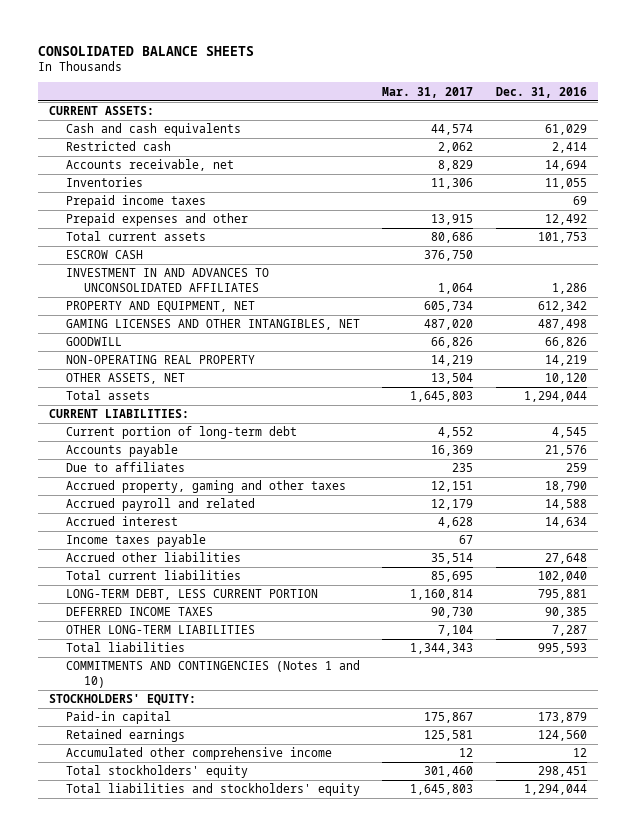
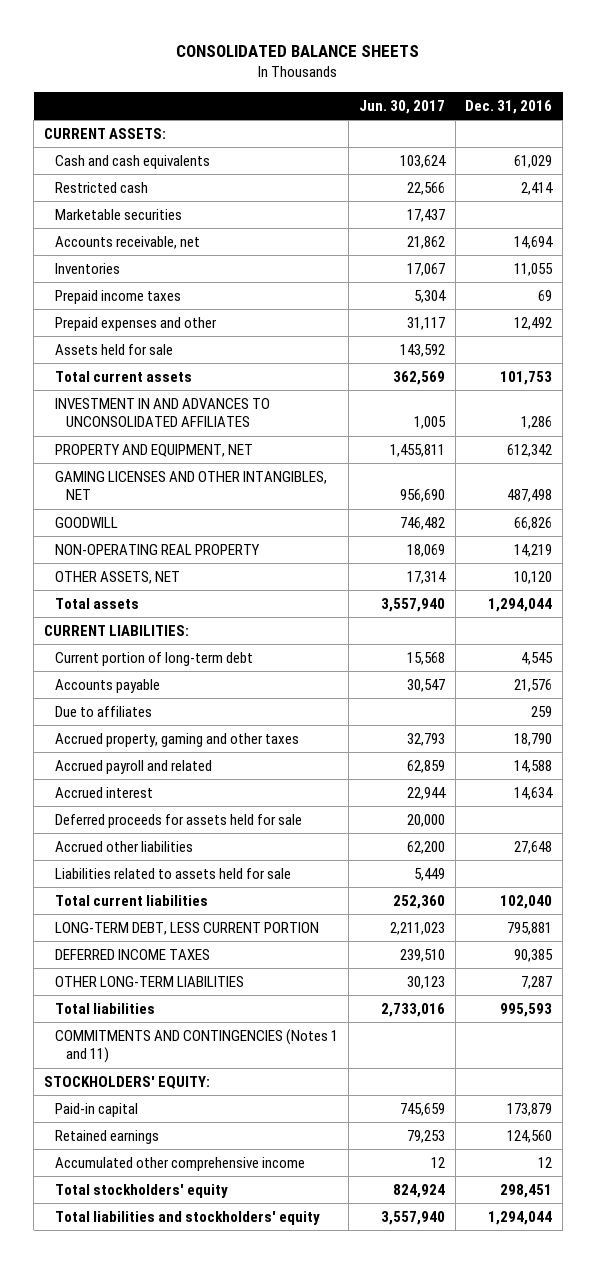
- | Mar. 31, 2017 | Dec. 31, 2016
+ | Jun. 30, 2017 | Dec. 31, 2016
+ Marketable securities | 17,437 |
+ Assets held for sale | 143,592 |
- ESCROW CASH | 376,750 |
- Income taxes payable | 67 |
+ Deferred proceeds for assets held for sale | 20,000 |
+ Liabilities related to assets held for sale | 5,449 |
- COMMITMENTS AND CONTINGENCIES (Notes 1 and 10)
+ COMMITMENTS AND CONTINGENCIES (Notes 1 and 11)

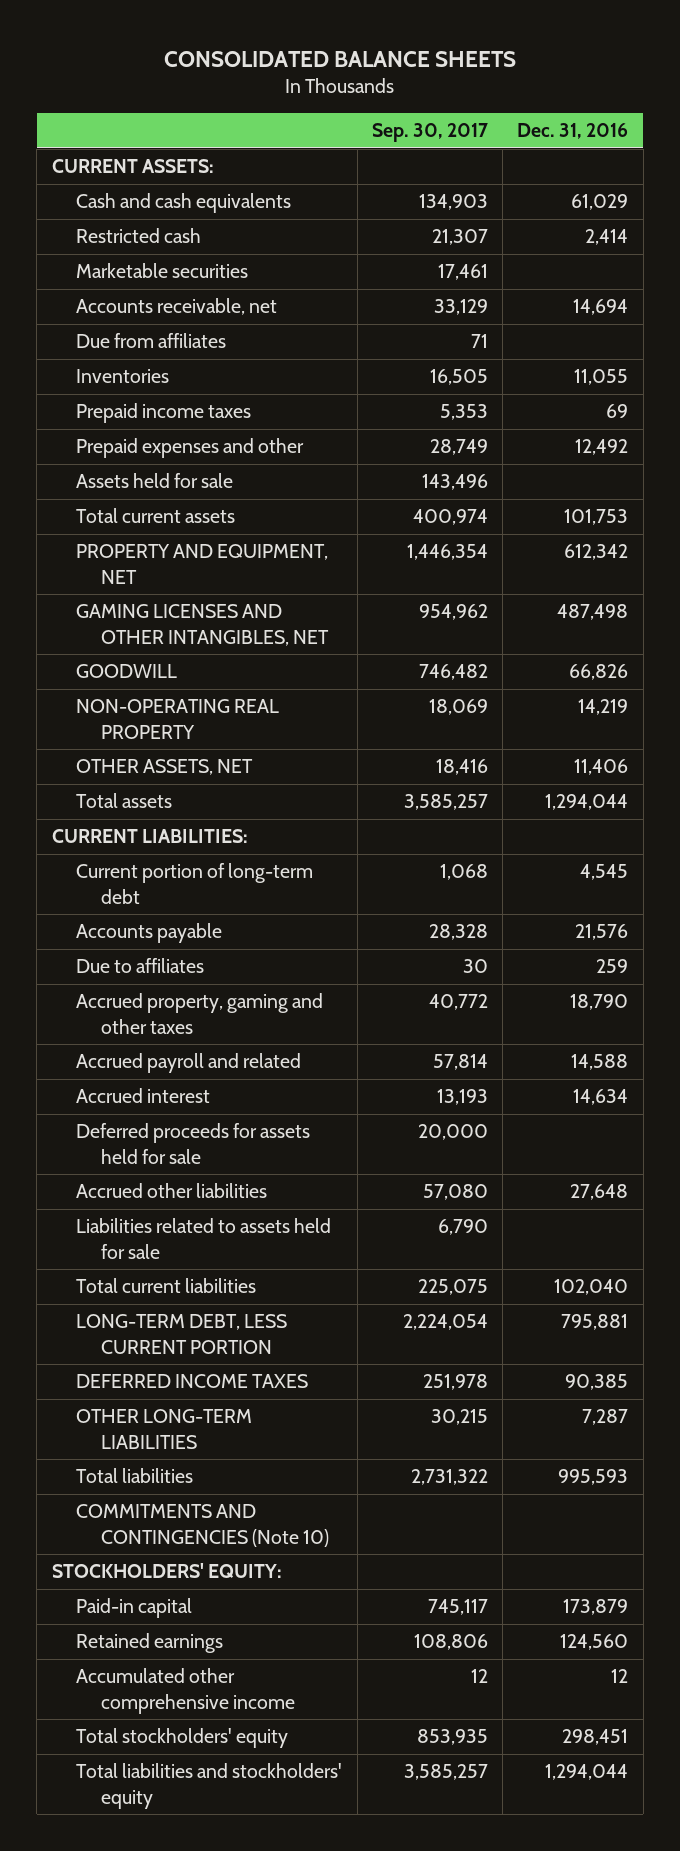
- | Jun. 30, 2017 | Dec. 31, 2016
+ | Sep. 30, 2017 | Dec. 31, 2016
+ Due from affiliates | 71 |
- INVESTMENT IN AND ADVANCES TO UNCONSOLIDATED AFFILIATES | 1,005 | 1,286
- OTHER ASSETS, NET | 17,314 | 10,120
+ OTHER ASSETS, NET | 18,416 | 11,406
- COMMITMENTS AND CONTINGENCIES (Notes 1 and 11)
+ COMMITMENTS AND CONTINGENCIES (Note 10)

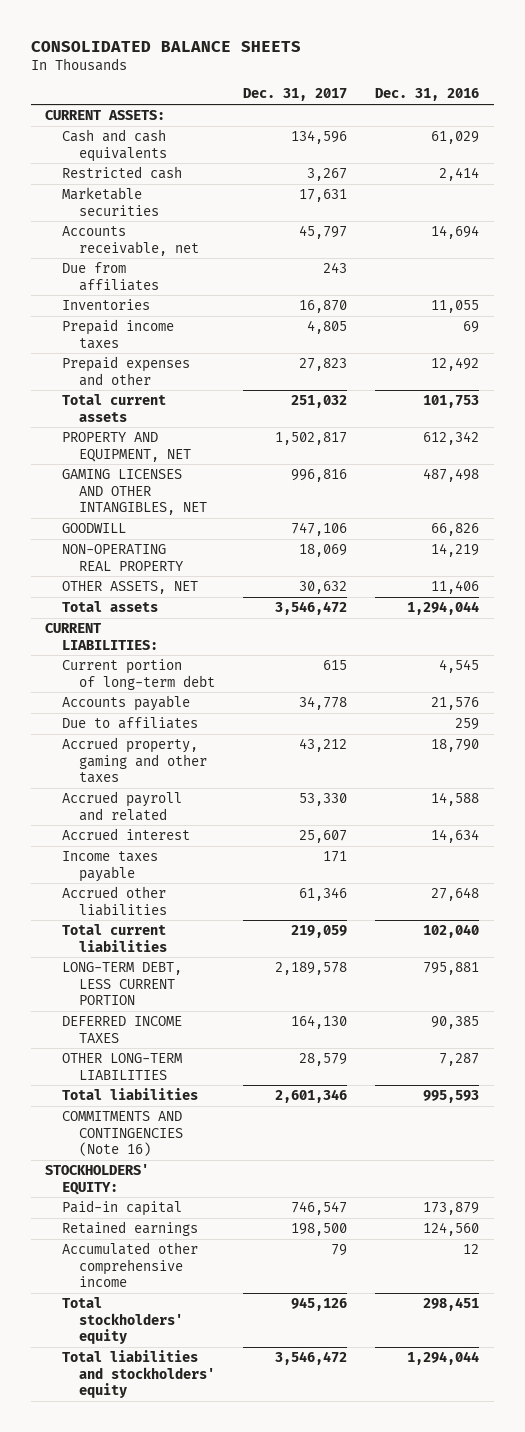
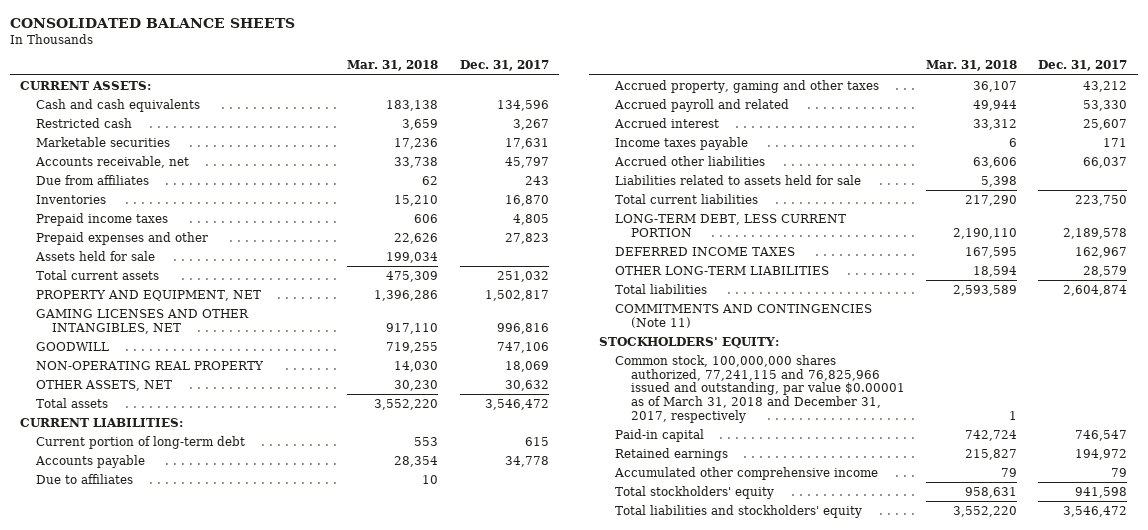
- | Dec. 31, 2017 | Dec. 31, 2016
+ | Mar. 31, 2018 | Dec. 31, 2017
+ Assets held for sale | 199,034 |
- Accrued other liabilities | 61,346 | 27,648
- Total current liabilities | 219,059 | 102,040
+ Accrued other liabilities | 63,606 | 66,037
+ Liabilities related to assets held for sale | 5,398 |
+ Total current liabilities | 217,290 | 223,750
- DEFERRED INCOME TAXES | 164,130 | 90,385
+ DEFERRED INCOME TAXES | 167,595 | 162,967
- Total liabilities | 2,601,346 | 995,593
- COMMITMENTS AND CONTINGENCIES (Note 16)
+ Total liabilities | 2,593,589 | 2,604,874
+ COMMITMENTS AND CONTINGENCIES (Note 11)
+ Common stock, 100,000,000 shares authorized, 77,241,115 and 76,825,966 issued and outstanding, par value $0.00001 as of March 31, 2018 and December 31, 2017, respectively | 1 |
- Retained earnings | 198,500 | 124,560
+ Retained earnings | 215,827 | 194,972
- Total stockholders' equity | 945,126 | 298,451
+ Total stockholders' equity | 958,631 | 941,598

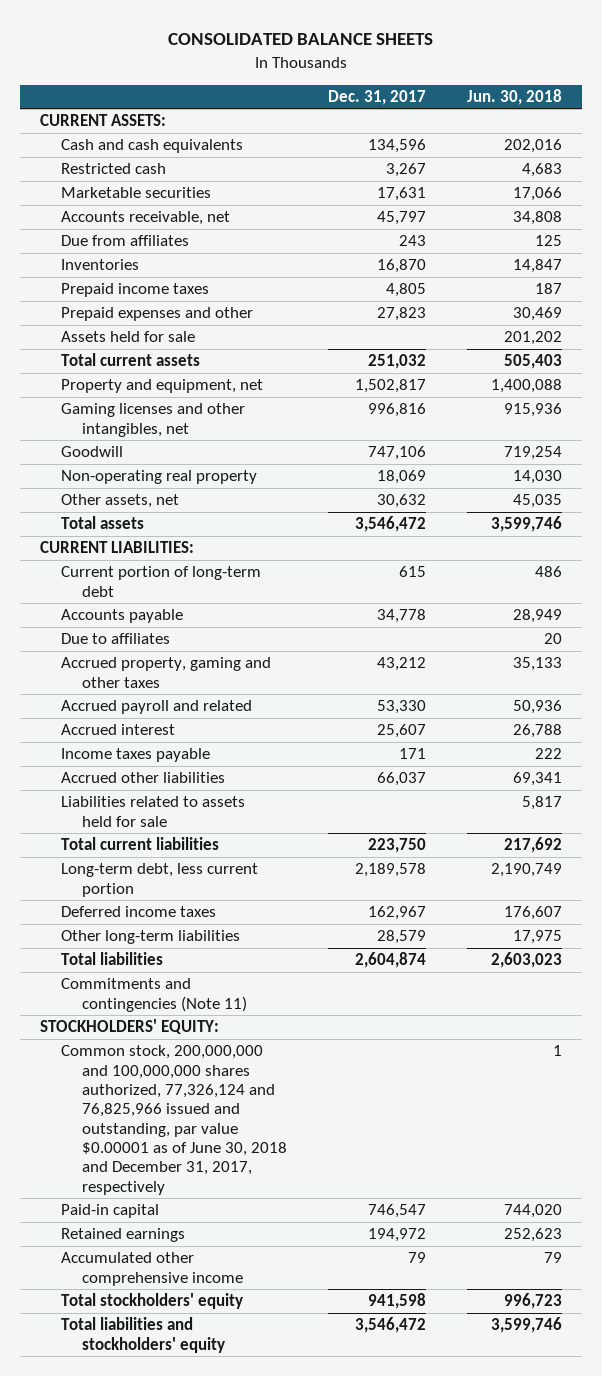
- | Mar. 31, 2018 | Dec. 31, 2017
+ | Dec. 31, 2017 | Jun. 30, 2018
- PROPERTY AND EQUIPMENT, NET | 1,396,286 | 1,502,817
- GAMING LICENSES AND OTHER INTANGIBLES, NET | 917,110 | 996,816
- GOODWILL | 719,255 | 747,106
- NON-OPERATING REAL PROPERTY | 14,030 | 18,069
- OTHER ASSETS, NET | 30,230 | 30,632
+ Property and equipment, net | 1,502,817 | 1,400,088
+ Gaming licenses and other intangibles, net | 996,816 | 915,936
+ Goodwill | 747,106 | 719,254
+ Non-operating real property | 18,069 | 14,030
+ Other assets, net | 30,632 | 45,035
- LONG-TERM DEBT, LESS CURRENT PORTION | 2,190,110 | 2,189,578
- DEFERRED INCOME TAXES | 167,595 | 162,967
- OTHER LONG-TERM LIABILITIES | 18,594 | 28,579
+ Long-term debt, less current portion | 2,189,578 | 2,190,749
+ Deferred income taxes | 162,967 | 176,607
+ Other long-term liabilities | 28,579 | 17,975
- COMMITMENTS AND CONTINGENCIES (Note 11)
+ Commitments and contingencies (Note 11)
- Common stock, 100,000,000 shares authorized, 77,241,115 and 76,825,966 issued and outstanding, par value $0.00001 as of March 31, 2018 and December 31, 2017, respectively | 1 |
+ Common stock, 200,000,000 and 100,000,000 shares authorized, 77,326,124 and 76,825,966 issued and outstanding, par value $0.00001 as of June 30, 2018 and December 31, 2017, respectively | | 1

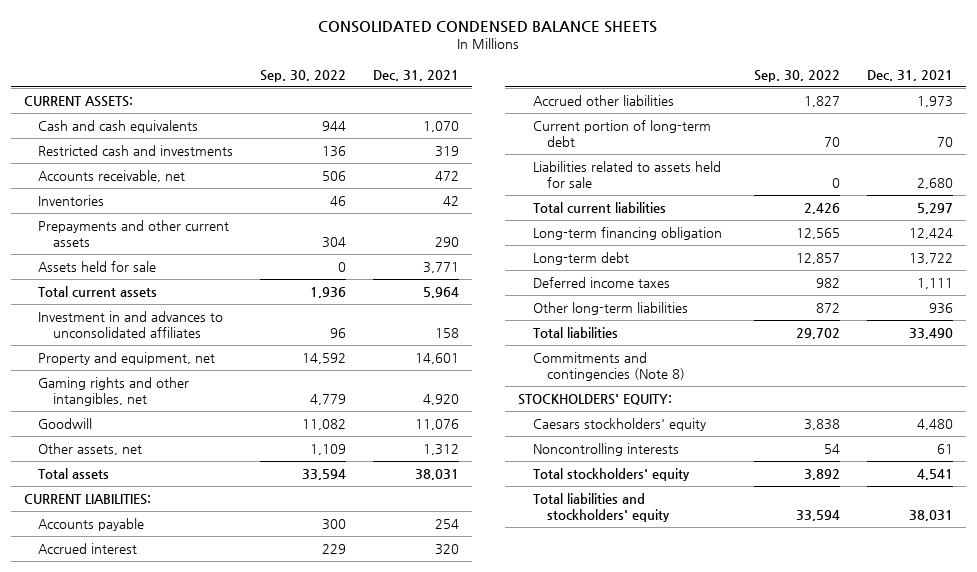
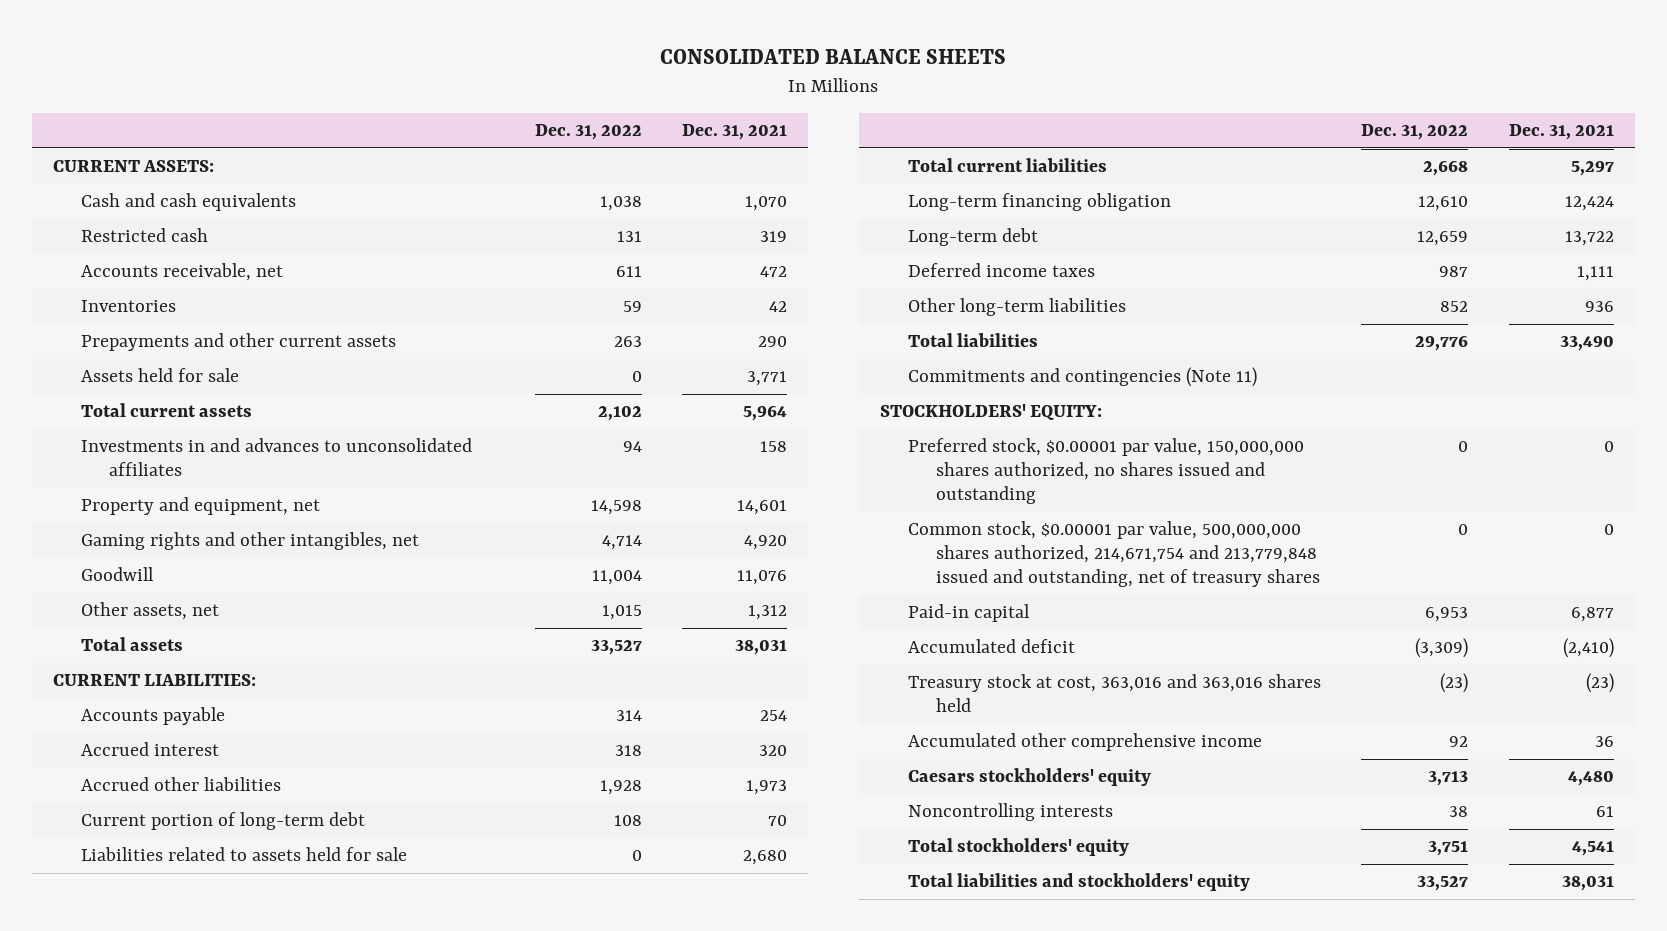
- CONSOLIDATED CONDENSED BALANCE SHEETS
+ CONSOLIDATED BALANCE SHEETS
- | Sep. 30, 2022 | Dec. 31, 2021
+ | Dec. 31, 2022 | Dec. 31, 2021
- Restricted cash and investments | 136 | 319
+ Restricted cash | 131 | 319
- Investment in and advances to unconsolidated affiliates | 96 | 158
+ Investments in and advances to unconsolidated affiliates | 94 | 158
- Commitments and contingencies (Note 8)
+ Commitments and contingencies (Note 11)
+ Preferred stock, $0.00001 par value, 150,000,000 shares authorized, no shares issued and outstanding | 0 | 0
+ Common stock, $0.00001 par value, 500,000,000 shares authorized, 214,671,754 and 213,779,848 issued and outstanding, net of treasury shares | 0 | 0
+ Paid-in capital | 6,953 | 6,877
+ Accumulated deficit | (3,309) | (2,410)
+ Treasury stock at cost, 363,016 and 363,016 shares held | (23) | (23)
+ Accumulated other comprehensive income | 92 | 36

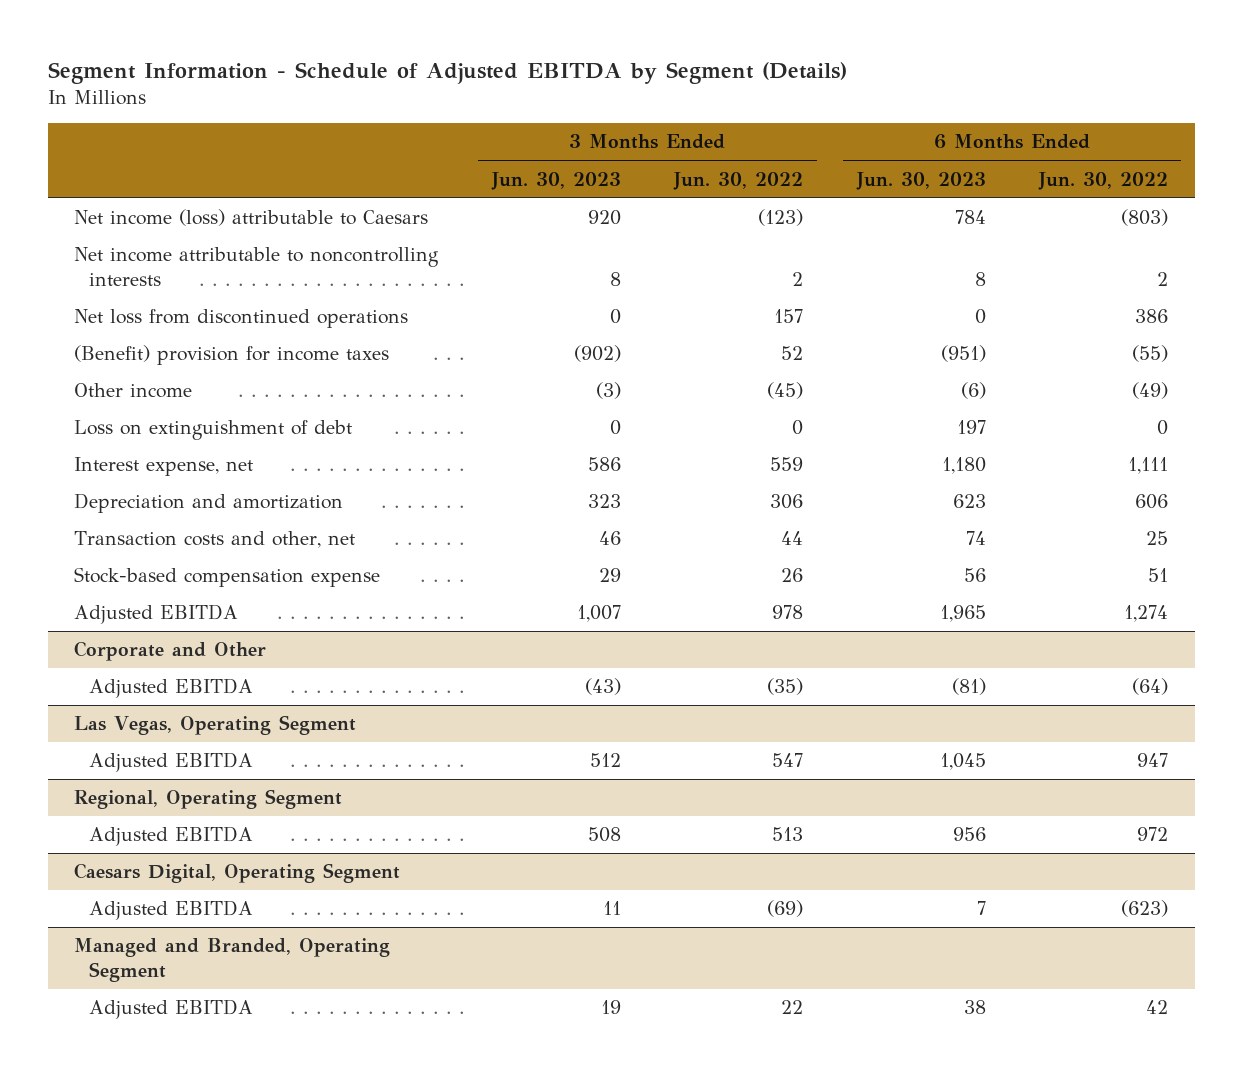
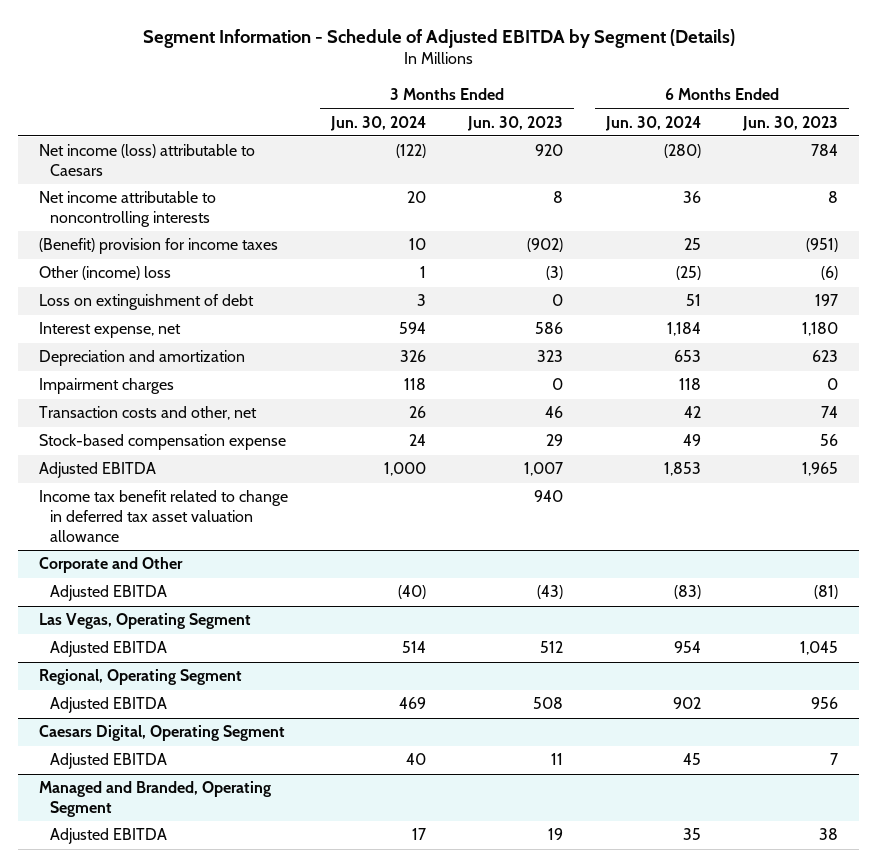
- | 3 Months Ended Jun. 30, 2023 | 3 Months Ended Jun. 30, 2022 | 6 Months Ended Jun. 30, 2023 | 6 Months Ended Jun. 30, 2022
+ | 3 Months Ended Jun. 30, 2024 | 3 Months Ended Jun. 30, 2023 | 6 Months Ended Jun. 30, 2024 | 6 Months Ended Jun. 30, 2023
- Net loss from discontinued operations | 0 | 157 | 0 | 386
- Other income | (3) | (45) | (6) | (49)
+ Other (income) loss | 1 | (3) | (25) | (6)
+ Impairment charges | 118 | 0 | 118 | 0
+ Income tax benefit related to change in deferred tax asset valuation allowance | | 940 | |

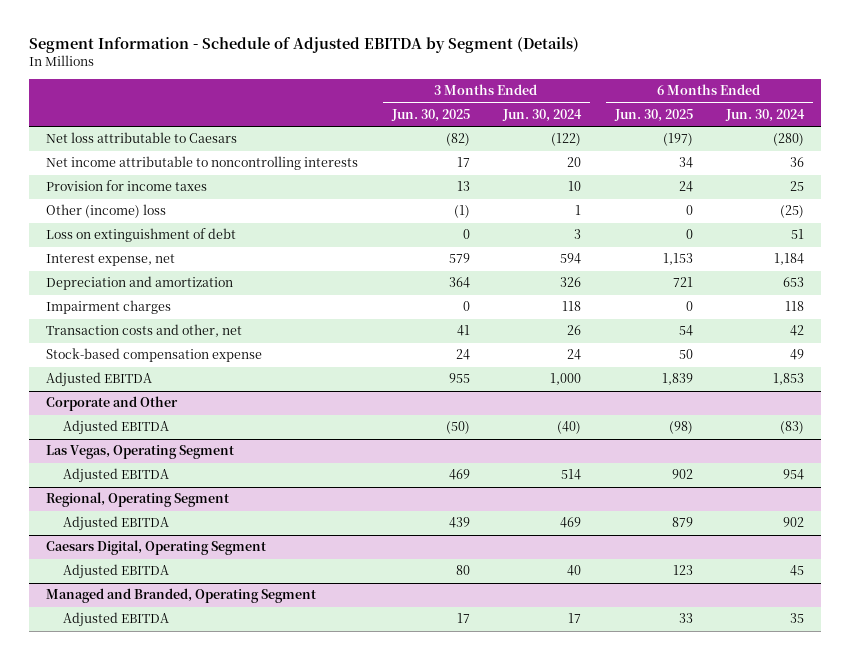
- | 3 Months Ended Jun. 30, 2024 | 3 Months Ended Jun. 30, 2023 | 6 Months Ended Jun. 30, 2024 | 6 Months Ended Jun. 30, 2023
+ | 3 Months Ended Jun. 30, 2025 | 3 Months Ended Jun. 30, 2024 | 6 Months Ended Jun. 30, 2025 | 6 Months Ended Jun. 30, 2024
- Net income (loss) attributable to Caesars | (122) | 920 | (280) | 784
+ Net loss attributable to Caesars | (82) | (122) | (197) | (280)
- (Benefit) provision for income taxes | 10 | (902) | 25 | (951)
+ Provision for income taxes | 13 | 10 | 24 | 25
- Income tax benefit related to change in deferred tax asset valuation allowance | | 940 | |

